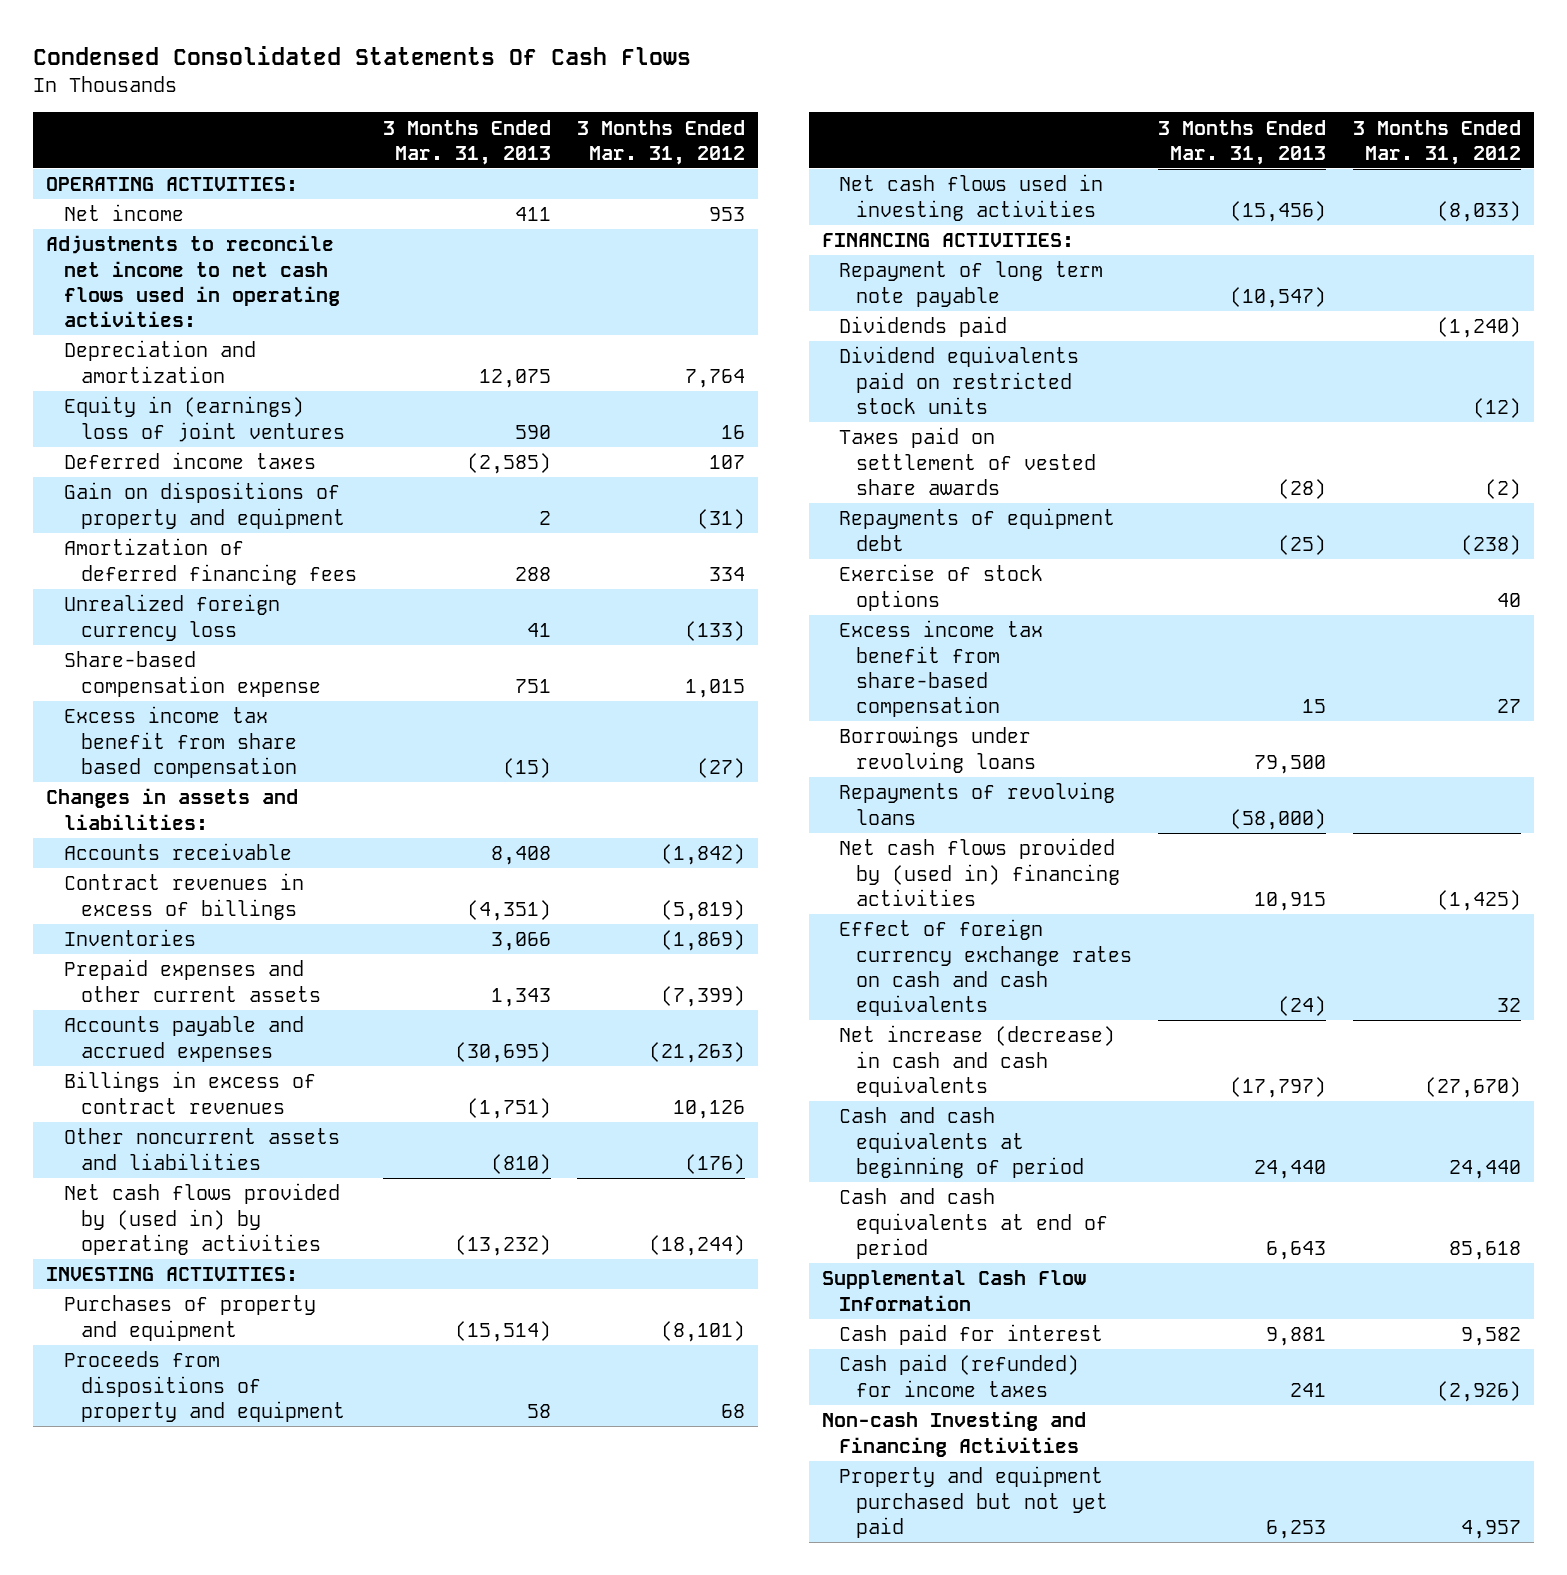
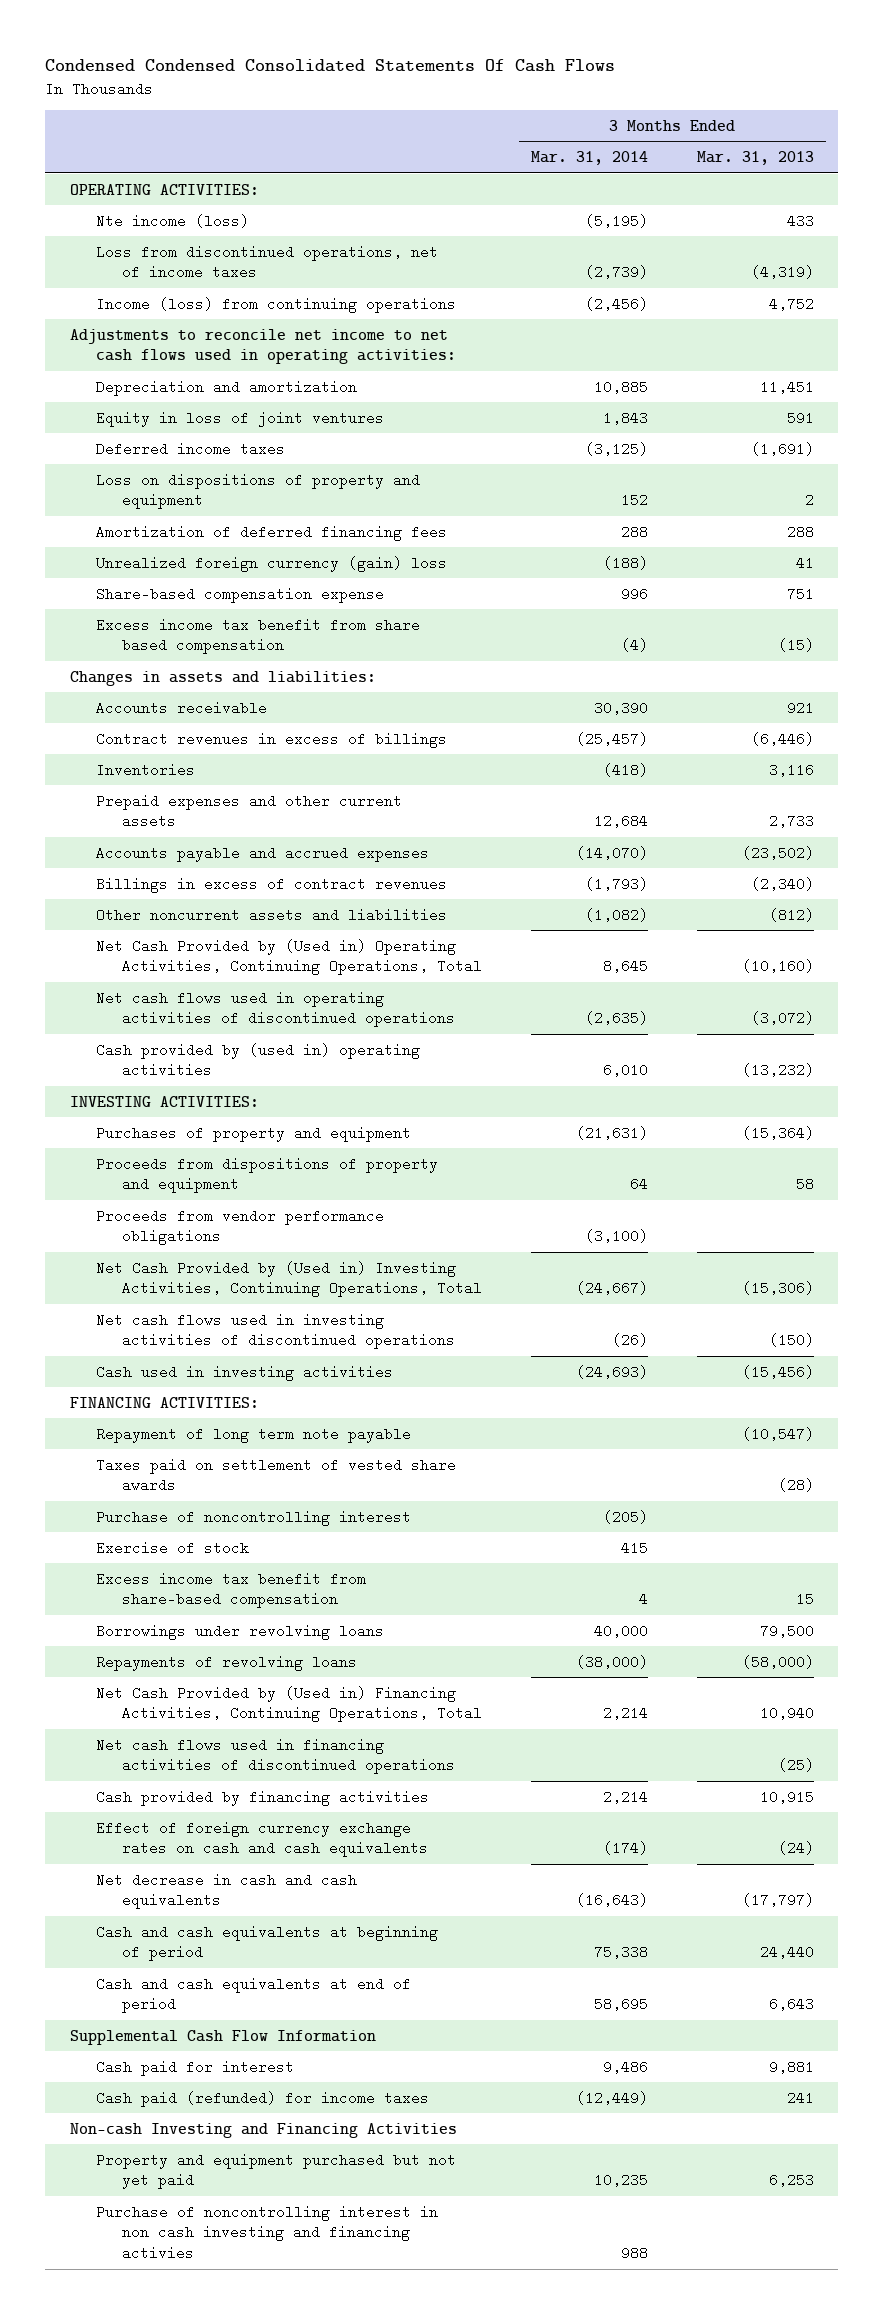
- Condensed Consolidated Statements Of Cash Flows
+ Condensed Condensed Consolidated Statements Of Cash Flows
- | 3 Months Ended Mar. 31, 2013 | 3 Months Ended Mar. 31, 2012
+ | 3 Months Ended Mar. 31, 2014 | 3 Months Ended Mar. 31, 2013
- Net income | 411 | 953
+ Nte income (loss) | (5,195) | 433
+ Loss from discontinued operations, net of income taxes | (2,739) | (4,319)
+ Income (loss) from continuing operations | (2,456) | 4,752
- Depreciation and amortization | 12,075 | 7,764
- Equity in (earnings) loss of joint ventures | 590 | 16
- Deferred income taxes | (2,585) | 107
- Gain on dispositions of property and equipment | 2 | (31)
+ Depreciation and amortization | 10,885 | 11,451
+ Equity in loss of joint ventures | 1,843 | 591
+ Deferred income taxes | (3,125) | (1,691)
+ Loss on dispositions of property and equipment | 152 | 2
- Unrealized foreign currency loss | 41 | (133)
+ Unrealized foreign currency (gain) loss | (188) | 41
- Accounts receivable | 8,408 | (1,842)
- Contract revenues in excess of billings | (4,351) | (5,819)
- Inventories | 3,066 | (1,869)
- Prepaid expenses and other current assets | 1,343 | (7,399)
- Accounts payable and accrued expenses | (30,695) | (21,263)
- Billings in excess of contract revenues | (1,751) | 10,126
- Other noncurrent assets and liabilities | (810) | (176)
- Net cash flows provided by (used in) by operating activities | (13,232) | (18,244)
+ Accounts receivable | 30,390 | 921
+ Contract revenues in excess of billings | (25,457) | (6,446)
+ Inventories | (418) | 3,116
+ Prepaid expenses and other current assets | 12,684 | 2,733
+ Accounts payable and accrued expenses | (14,070) | (23,502)
+ Billings in excess of contract revenues | (1,793) | (2,340)
+ Other noncurrent assets and liabilities | (1,082) | (812)
+ Net Cash Provided by (Used in) Operating Activities, Continuing Operations, Total | 8,645 | (10,160)
+ Net cash flows used in operating activities of discontinued operations | (2,635) | (3,072)
+ Cash provided by (used in) operating activities | 6,010 | (13,232)
- Purchases of property and equipment | (15,514) | (8,101)
+ Purchases of property and equipment | (21,631) | (15,364)
- Net cash flows used in investing activities | (15,456) | (8,033)
+ Proceeds from vendor performance obligations | (3,100) |
+ Net Cash Provided by (Used in) Investing Activities, Continuing Operations, Total | (24,667) | (15,306)
+ Net cash flows used in investing activities of discontinued operations | (26) | (150)
+ Cash used in investing activities | (24,693) | (15,456)
- Dividends paid | | (1,240)
- Dividend equivalents paid on restricted stock units | | (12)
- Repayments of equipment debt | (25) | (238)
- Exercise of stock options | | 40
+ Purchase of noncontrolling interest | (205) |
+ Exercise of stock | 415 |
- Net cash flows provided by (used in) financing activities | 10,915 | (1,425)
+ Net Cash Provided by (Used in) Financing Activities, Continuing Operations, Total | 2,214 | 10,940
+ Net cash flows used in financing activities of discontinued operations | | (25)
+ Cash provided by financing activities | 2,214 | 10,915
- Net increase (decrease) in cash and cash equivalents | (17,797) | (27,670)
+ Net decrease in cash and cash equivalents | (16,643) | (17,797)
+ Purchase of noncontrolling interest in non cash investing and financing activies | 988 |

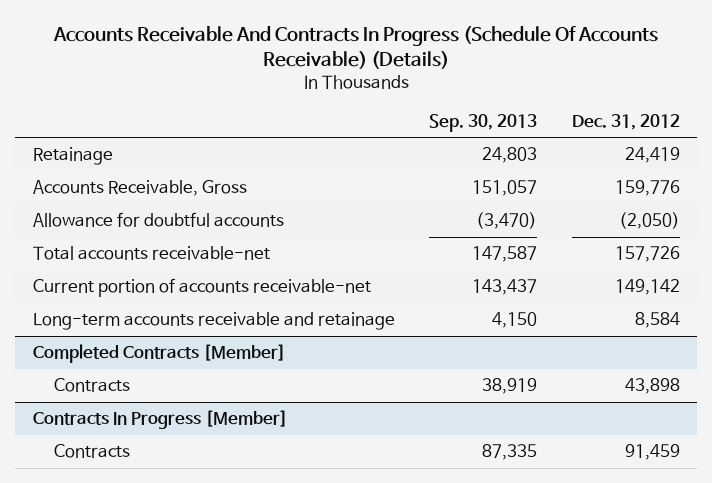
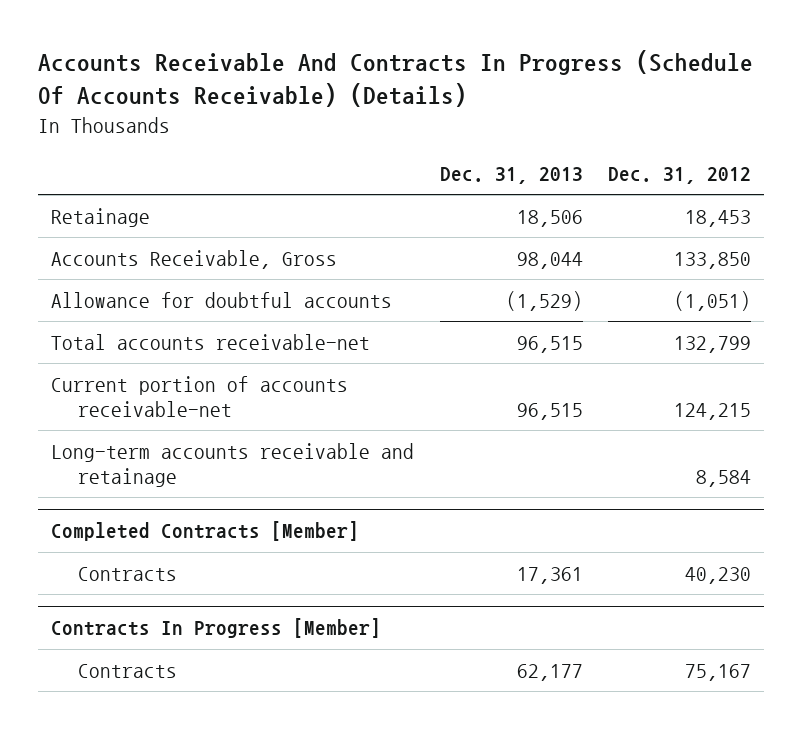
- | Sep. 30, 2013 | Dec. 31, 2012
+ | Dec. 31, 2013 | Dec. 31, 2012
- Retainage | 24,803 | 24,419
- Accounts Receivable, Gross | 151,057 | 159,776
- Allowance for doubtful accounts | (3,470) | (2,050)
- Total accounts receivable-net | 147,587 | 157,726
- Current portion of accounts receivable-net | 143,437 | 149,142
+ Retainage | 18,506 | 18,453
+ Accounts Receivable, Gross | 98,044 | 133,850
+ Allowance for doubtful accounts | (1,529) | (1,051)
+ Total accounts receivable-net | 96,515 | 132,799
+ Current portion of accounts receivable-net | 96,515 | 124,215
@ Completed Contracts [Member]
- Contracts | 38,919 | 43,898
+ Contracts | 17,361 | 40,230
@ Contracts In Progress [Member]
- Contracts | 87,335 | 91,459
+ Contracts | 62,177 | 75,167

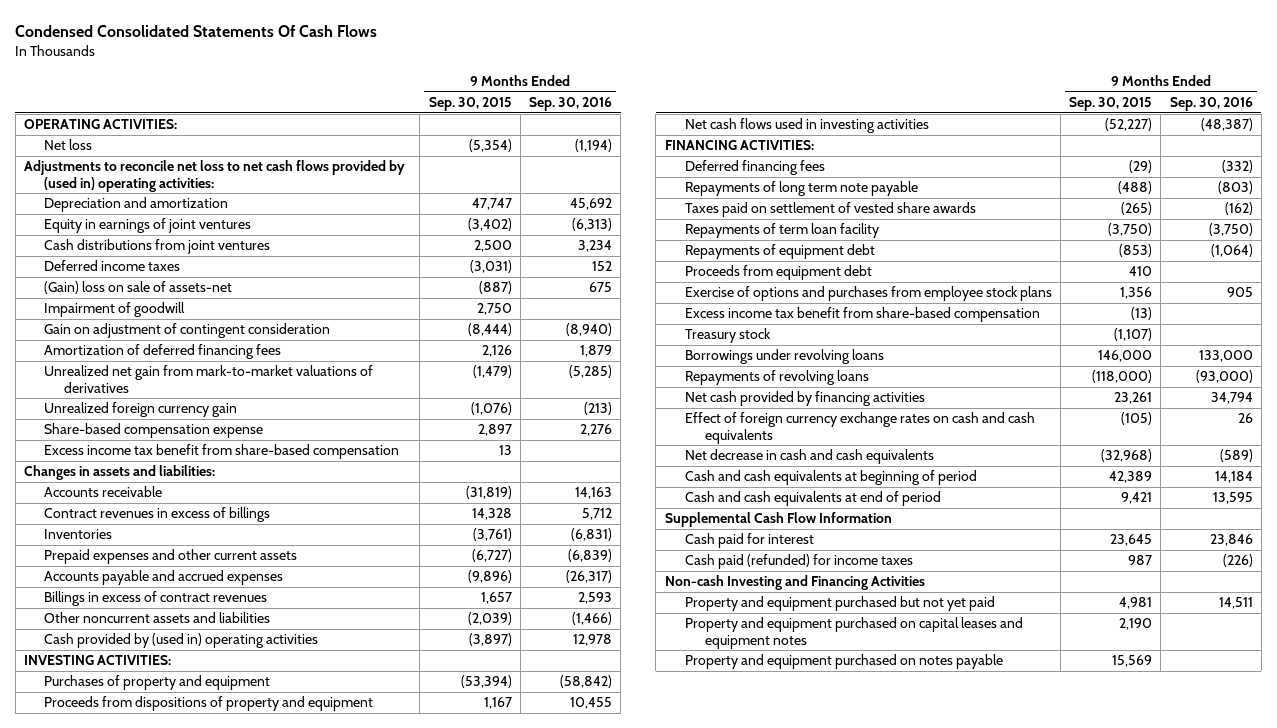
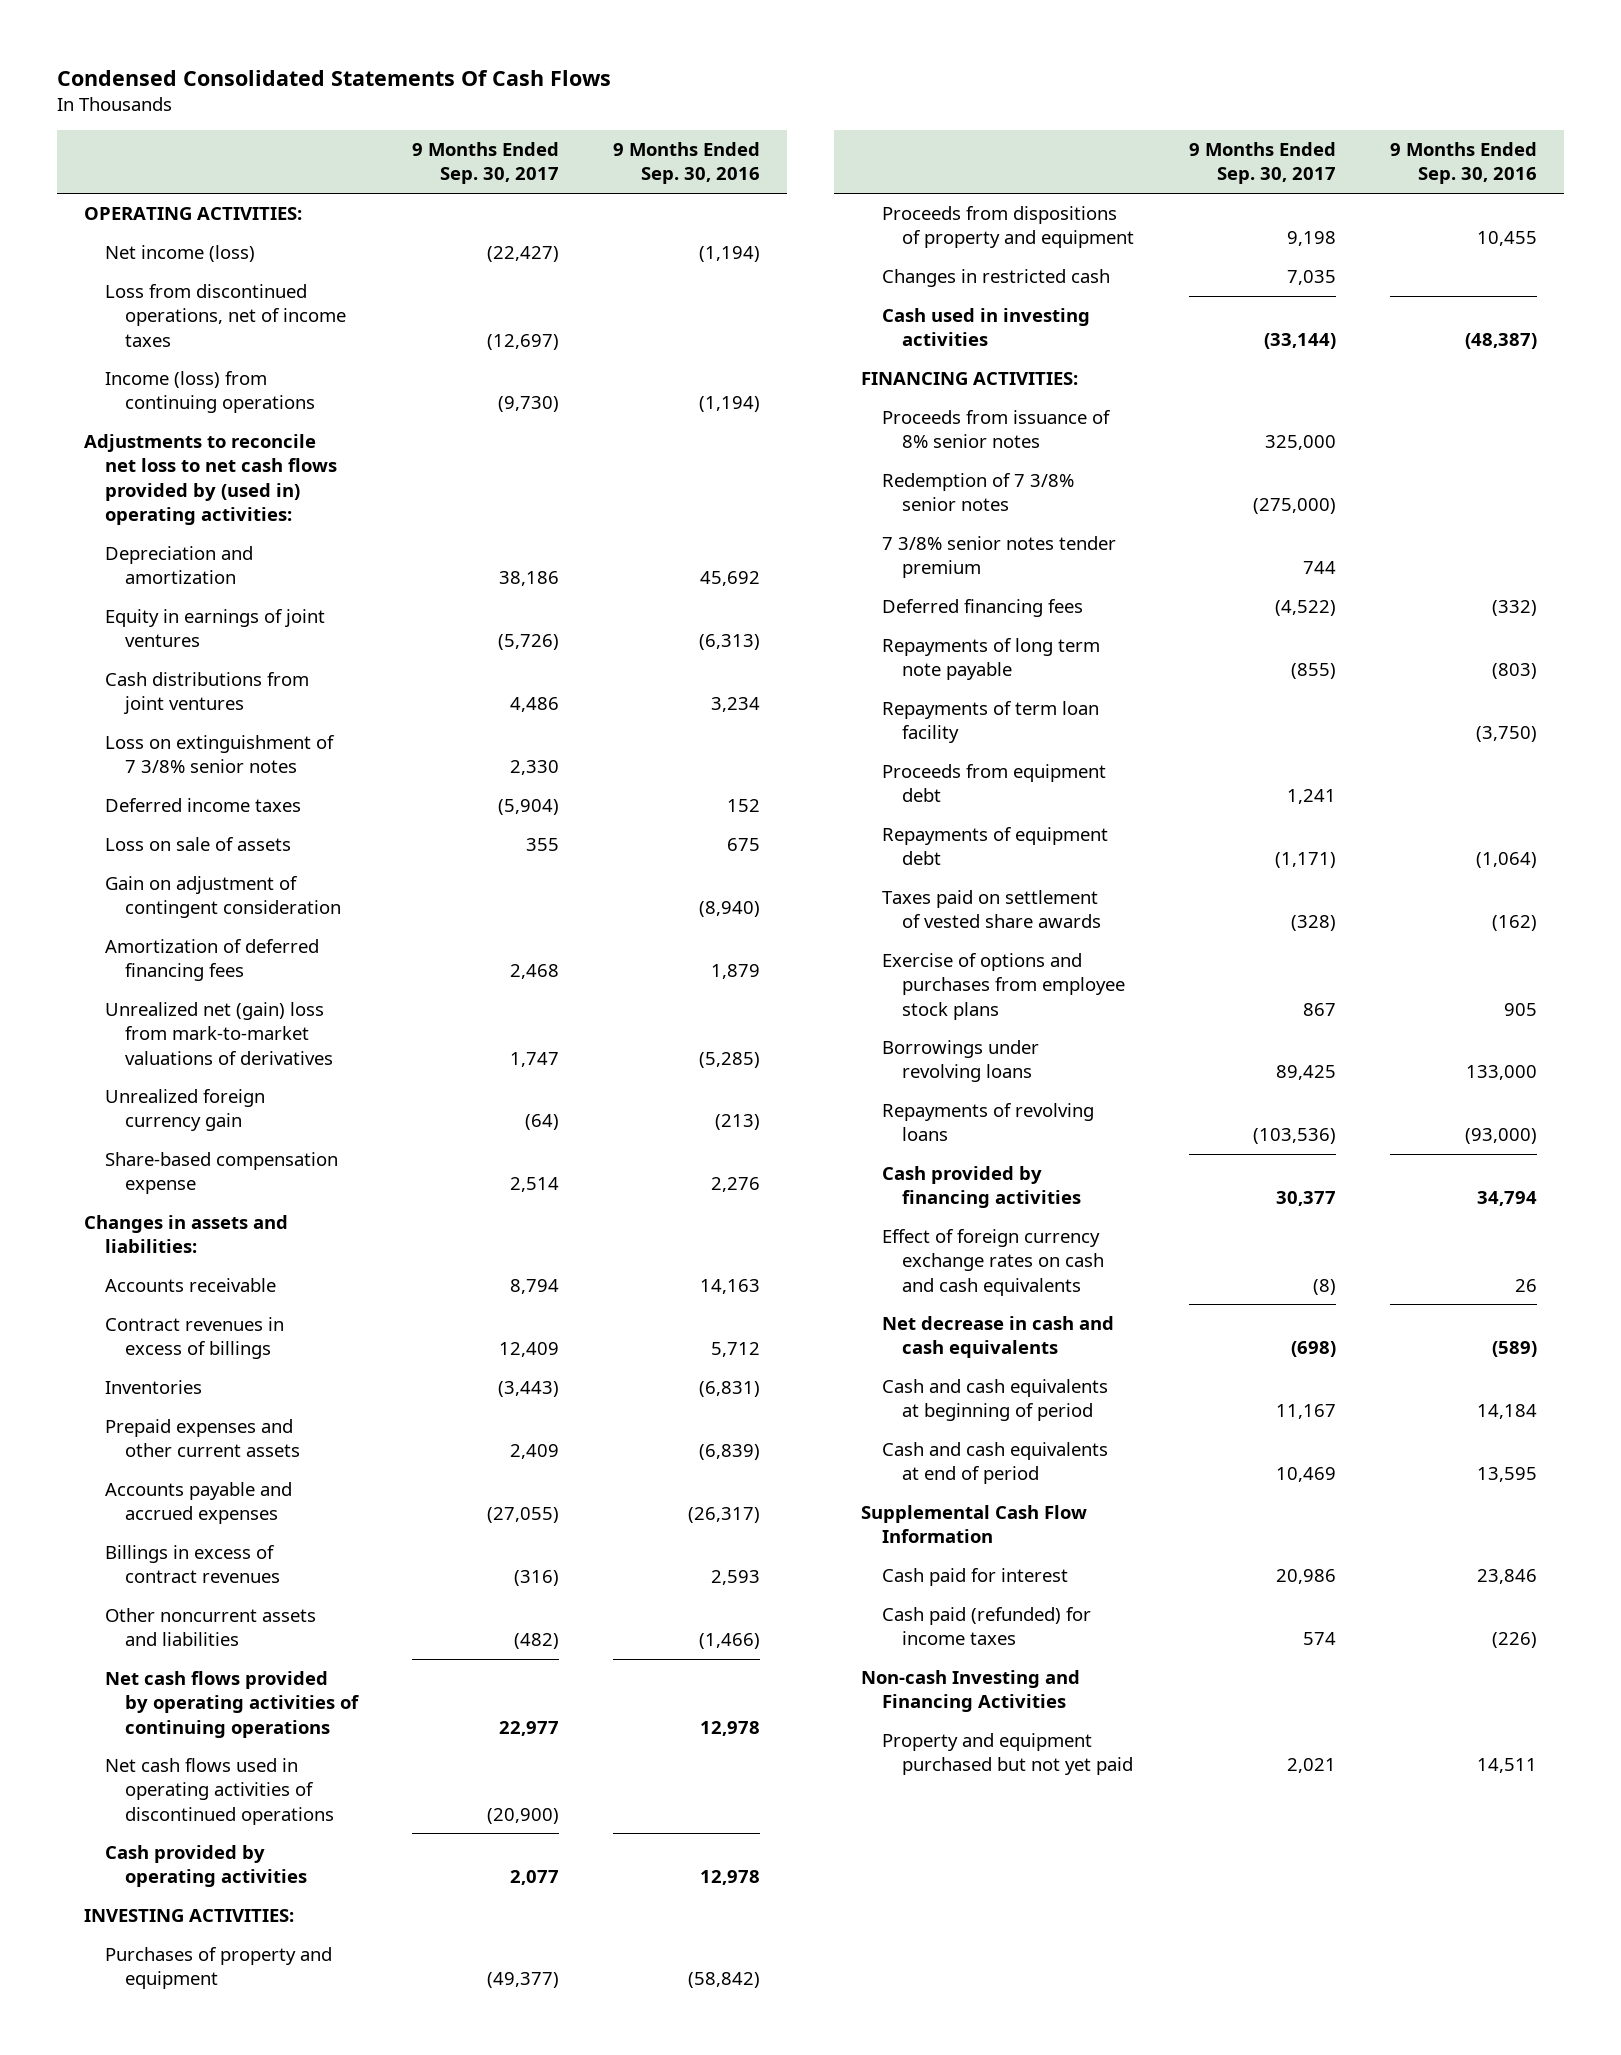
- | 9 Months Ended Sep. 30, 2015 | 9 Months Ended Sep. 30, 2016
+ | 9 Months Ended Sep. 30, 2017 | 9 Months Ended Sep. 30, 2016
- Net loss | (5,354) | (1,194)
+ Net income (loss) | (22,427) | (1,194)
+ Loss from discontinued operations, net of income taxes | (12,697) |
+ Income (loss) from continuing operations | (9,730) | (1,194)
+ Loss on extinguishment of 7 3/8% senior notes | 2,330 |
- (Gain) loss on sale of assets-net | (887) | 675
- Impairment of goodwill | 2,750 |
+ Loss on sale of assets | 355 | 675
- Unrealized net gain from mark-to-market valuations of derivatives | (1,479) | (5,285)
+ Unrealized net (gain) loss from mark-to-market valuations of derivatives | 1,747 | (5,285)
- Excess income tax benefit from share-based compensation | 13 |
- Cash provided by (used in) operating activities | (3,897) | 12,978
+ Net cash flows provided by operating activities of continuing operations | 22,977 | 12,978
+ Net cash flows used in operating activities of discontinued operations | (20,900) |
+ Cash provided by operating activities | 2,077 | 12,978
- Net cash flows used in investing activities | (52,227) | (48,387)
+ Changes in restricted cash | 7,035 |
+ Cash used in investing activities | (33,144) | (48,387)
+ Proceeds from issuance of 8% senior notes | 325,000 |
+ Redemption of 7 3/8% senior notes | (275,000) |
+ 7 3/8% senior notes tender premium | 744 |
moved down: Repayments of equipment debt | (1,171) | (1,064)
moved down: Taxes paid on settlement of vested share awards | (328) | (162)
- Excess income tax benefit from share-based compensation | (13) |
- Treasury stock | (1,107) |
- Net cash provided by financing activities | 23,261 | 34,794
+ Cash provided by financing activities | 30,377 | 34,794
- Property and equipment purchased on capital leases and equipment notes | 2,190 |
- Property and equipment purchased on notes payable | 15,569 |

